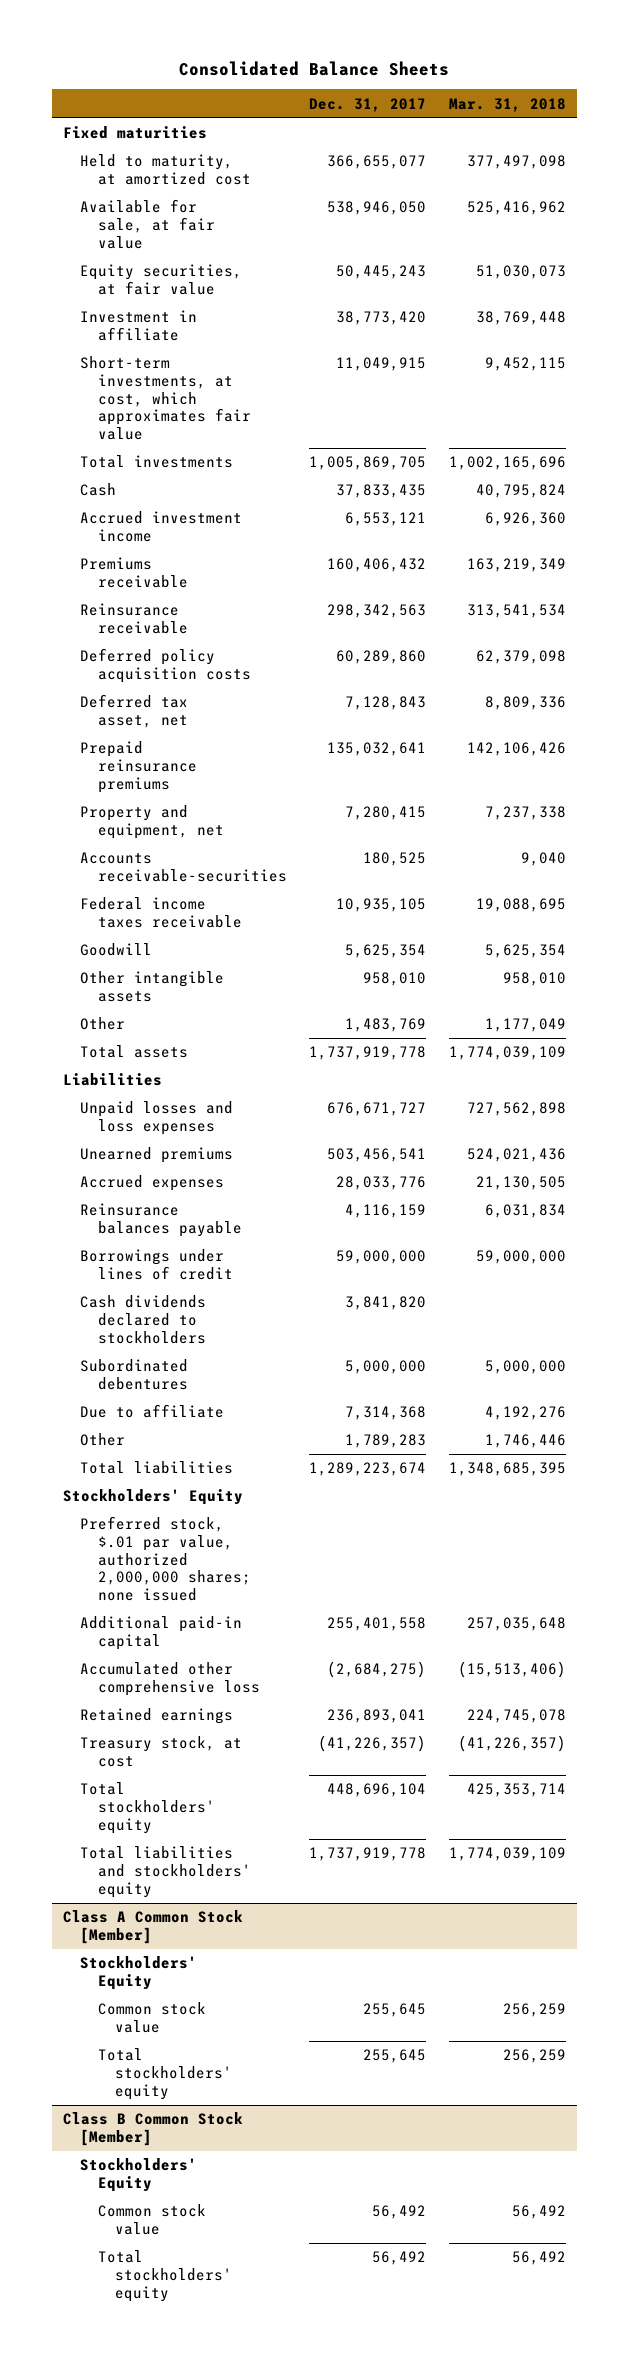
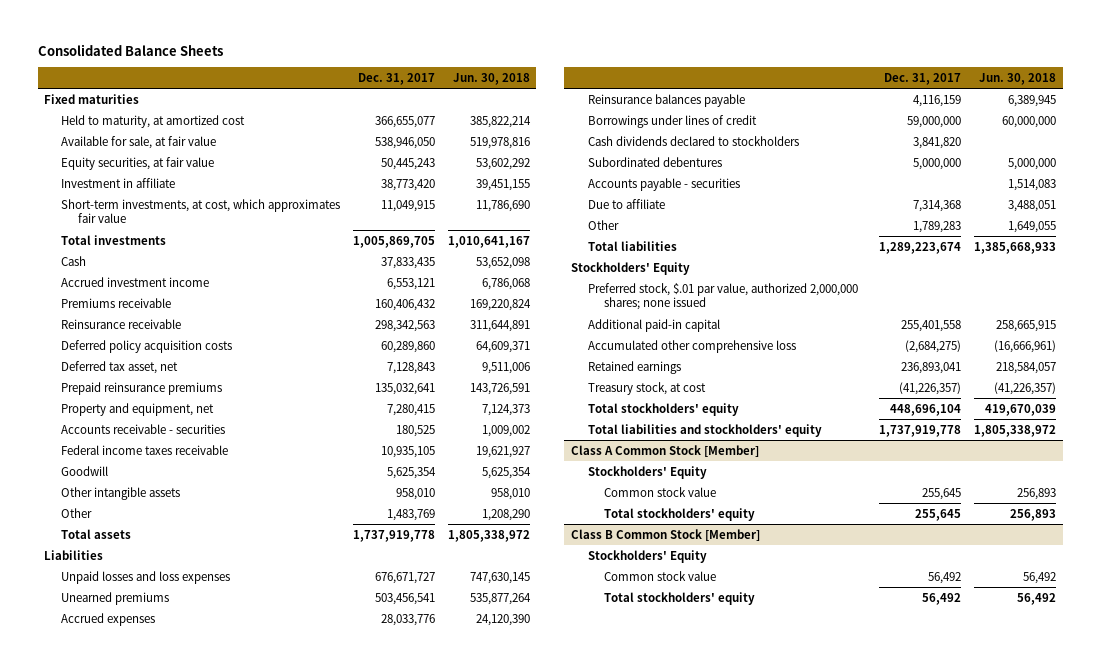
- | Dec. 31, 2017 | Mar. 31, 2018
+ | Dec. 31, 2017 | Jun. 30, 2018
- Accounts receivable-securities | 180,525 | 9,040
+ Accounts receivable - securities | 180,525 | 1,009,002
+ Accounts payable - securities | | 1,514,083

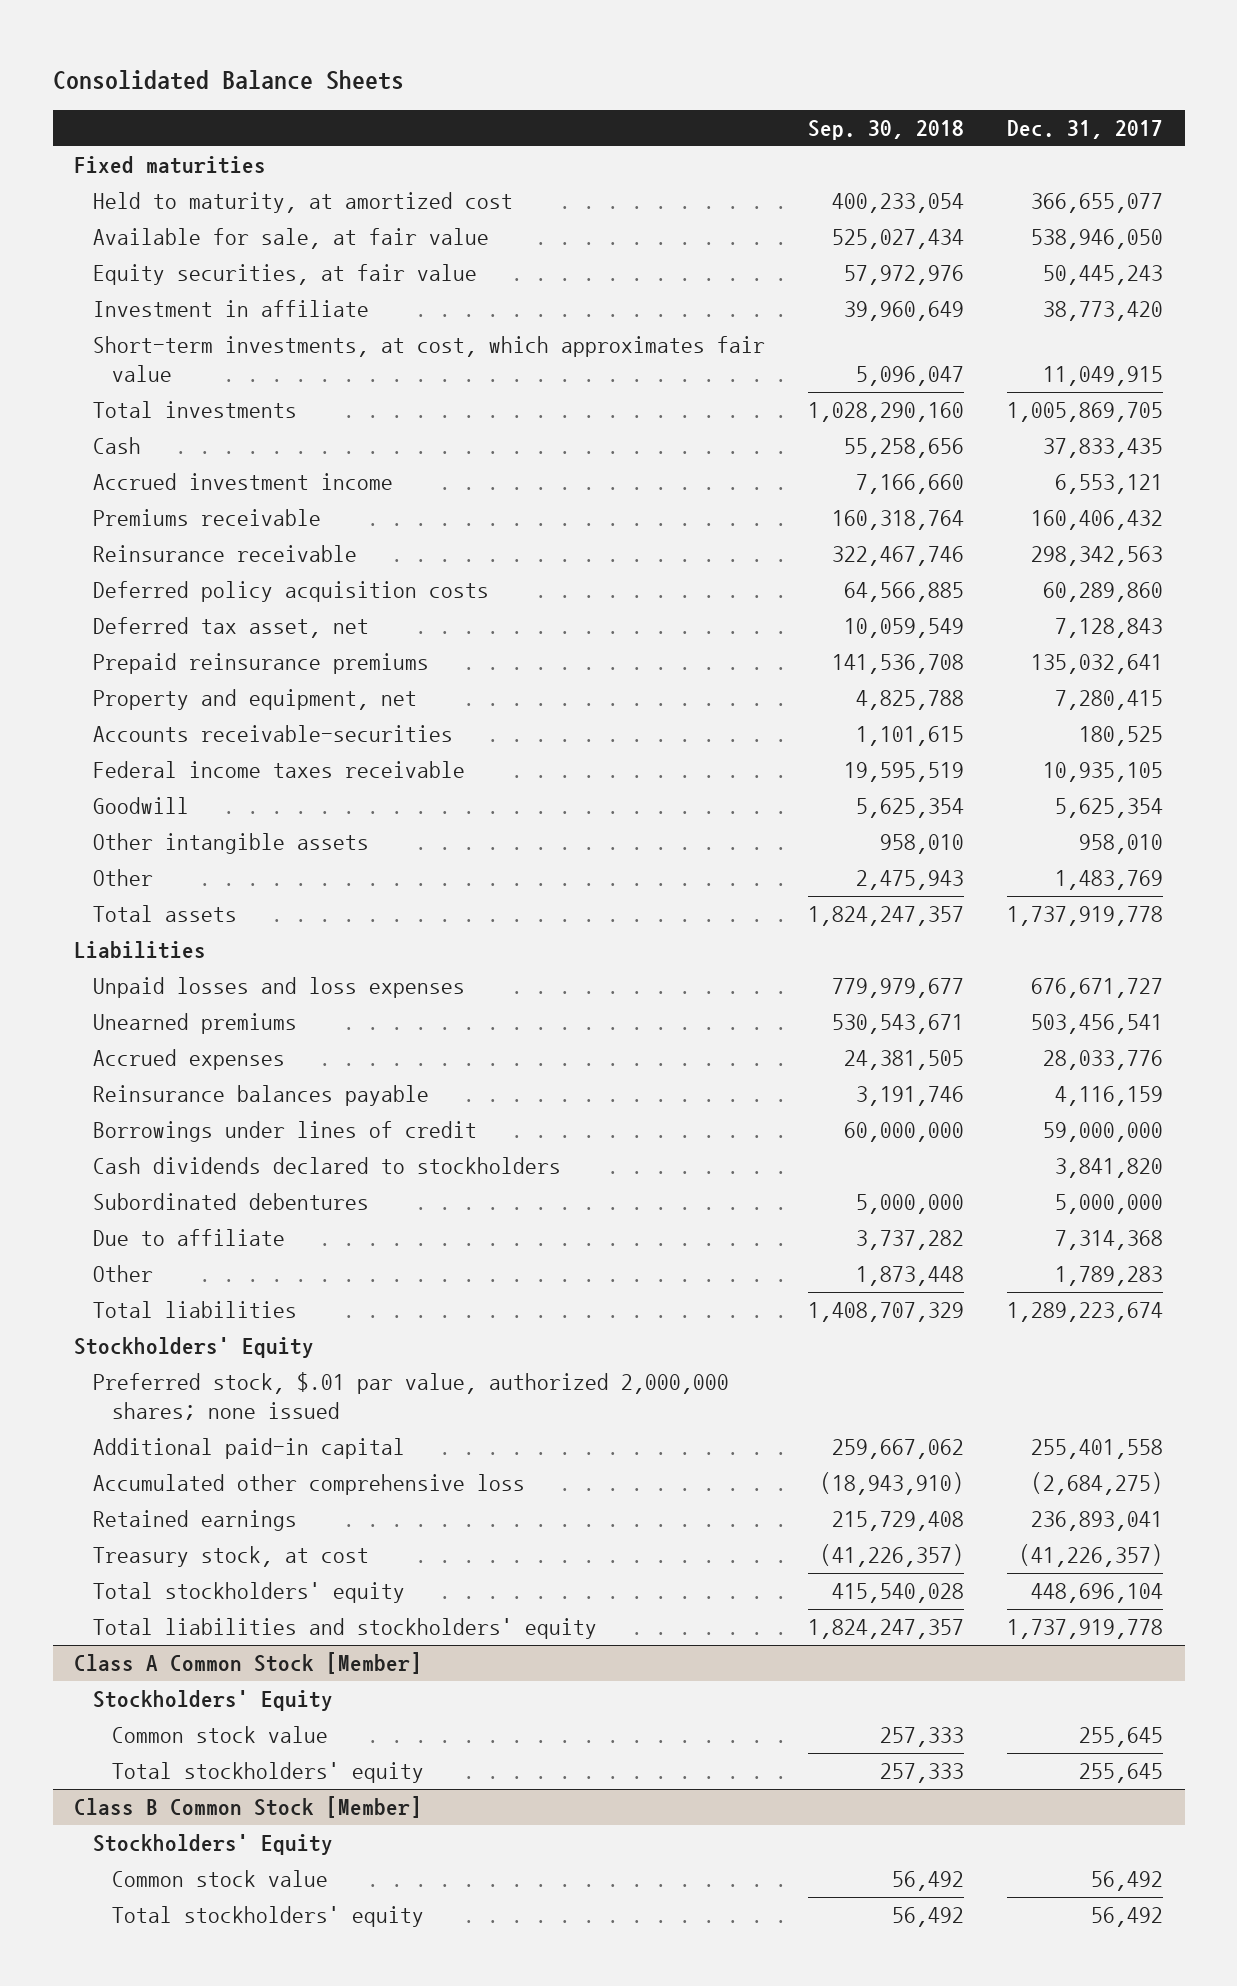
- | Dec. 31, 2017 | Jun. 30, 2018
+ | Sep. 30, 2018 | Dec. 31, 2017
- Accounts receivable - securities | 180,525 | 1,009,002
+ Accounts receivable-securities | 1,101,615 | 180,525
- Accounts payable - securities | | 1,514,083

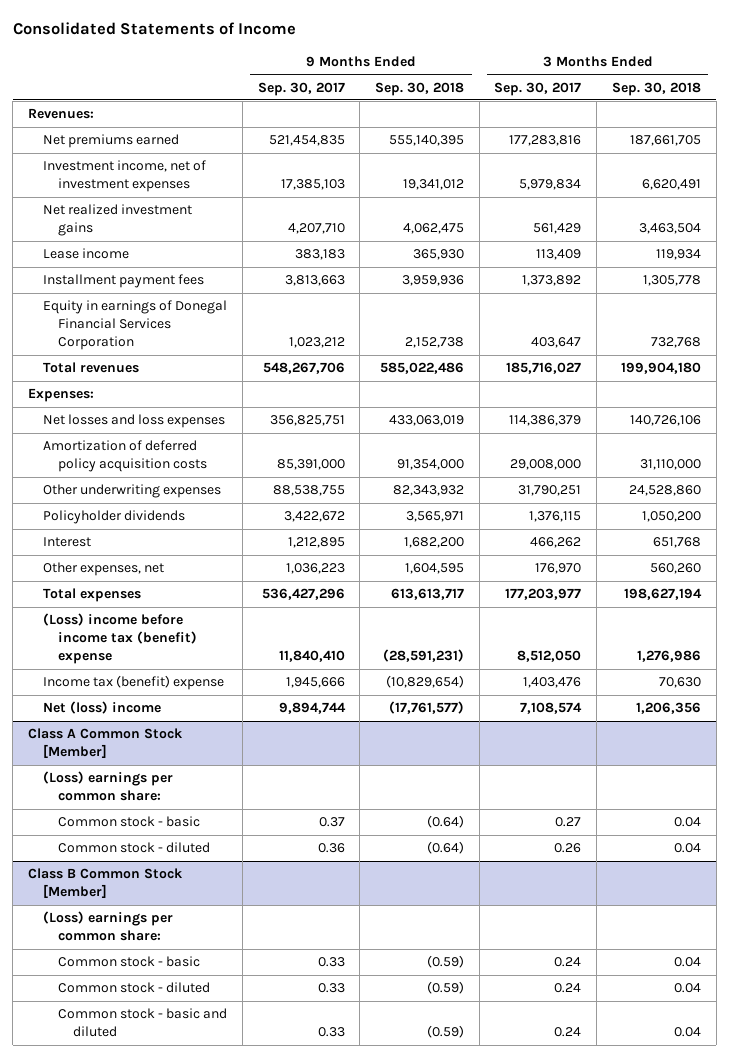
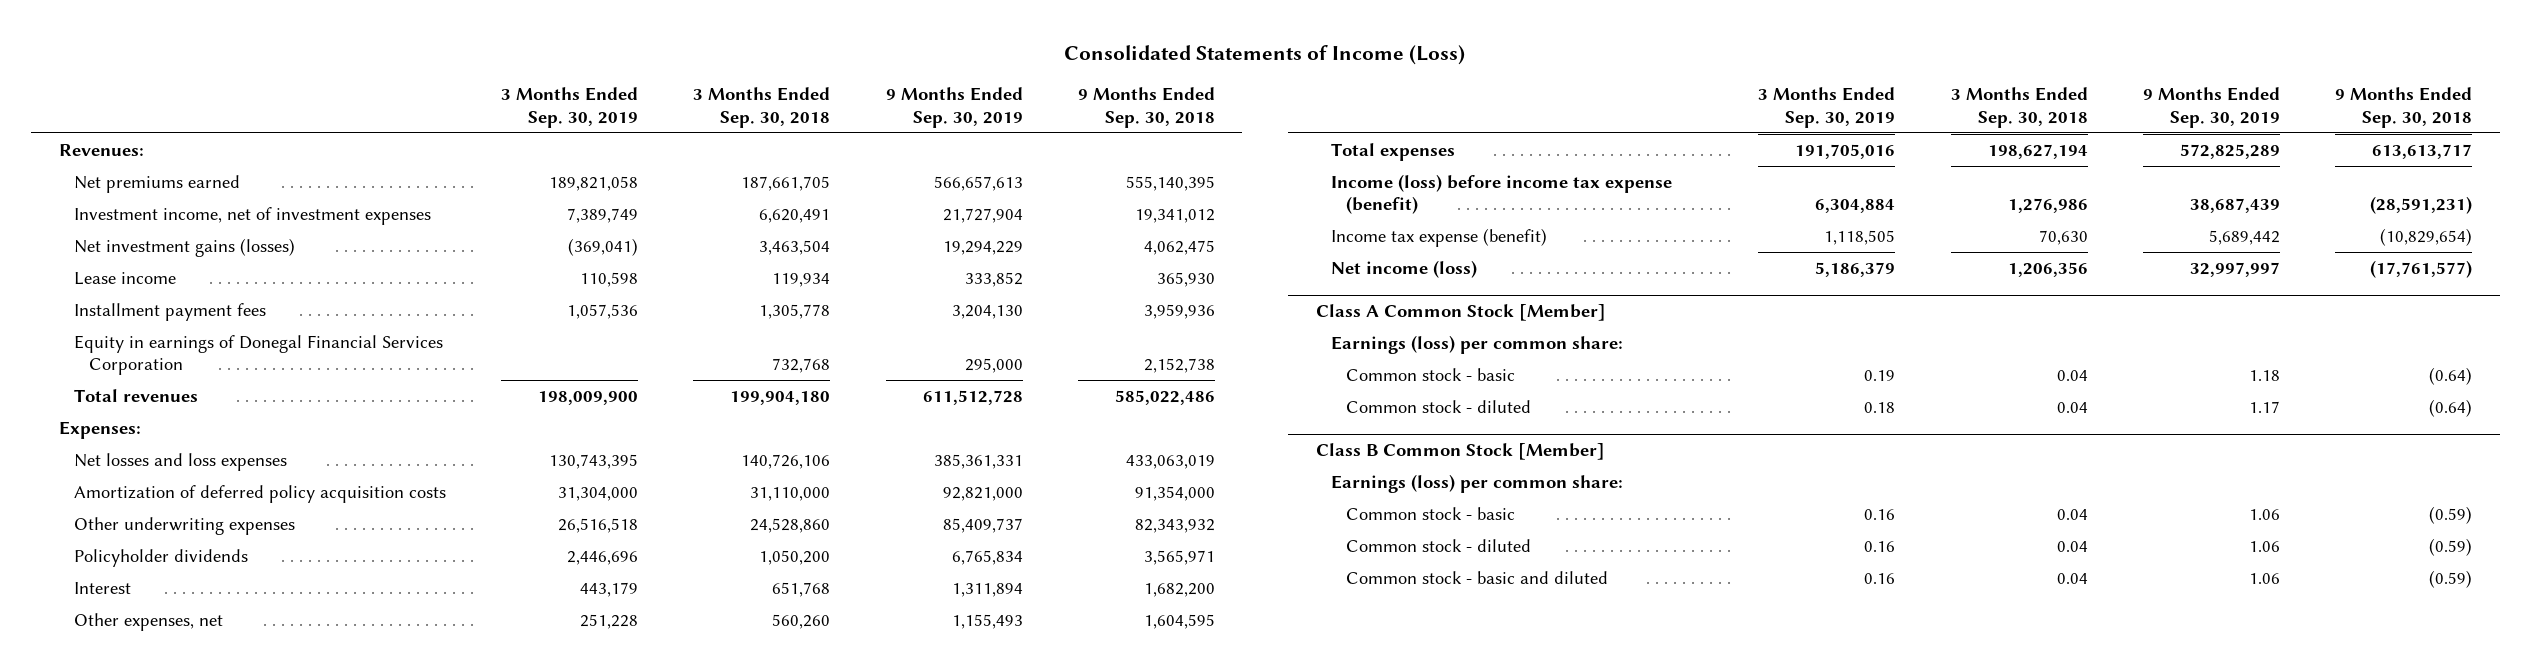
- Consolidated Statements of Income
+ Consolidated Statements of Income (Loss)
- | 9 Months Ended Sep. 30, 2017 | 9 Months Ended Sep. 30, 2018 | 3 Months Ended Sep. 30, 2017 | 3 Months Ended Sep. 30, 2018
+ | 3 Months Ended Sep. 30, 2019 | 3 Months Ended Sep. 30, 2018 | 9 Months Ended Sep. 30, 2019 | 9 Months Ended Sep. 30, 2018
- Net realized investment gains | 4,207,710 | 4,062,475 | 561,429 | 3,463,504
+ Net investment gains (losses) | (369,041) | 3,463,504 | 19,294,229 | 4,062,475
- (Loss) income before income tax (benefit) expense | 11,840,410 | (28,591,231) | 8,512,050 | 1,276,986
- Income tax (benefit) expense | 1,945,666 | (10,829,654) | 1,403,476 | 70,630
- Net (loss) income | 9,894,744 | (17,761,577) | 7,108,574 | 1,206,356
+ Income (loss) before income tax expense (benefit) | 6,304,884 | 1,276,986 | 38,687,439 | (28,591,231)
+ Income tax expense (benefit) | 1,118,505 | 70,630 | 5,689,442 | (10,829,654)
+ Net income (loss) | 5,186,379 | 1,206,356 | 32,997,997 | (17,761,577)
@ Class A Common Stock [Member]
- (Loss) earnings per common share:
+ Earnings (loss) per common share:
@ Class B Common Stock [Member]
- (Loss) earnings per common share:
+ Earnings (loss) per common share:

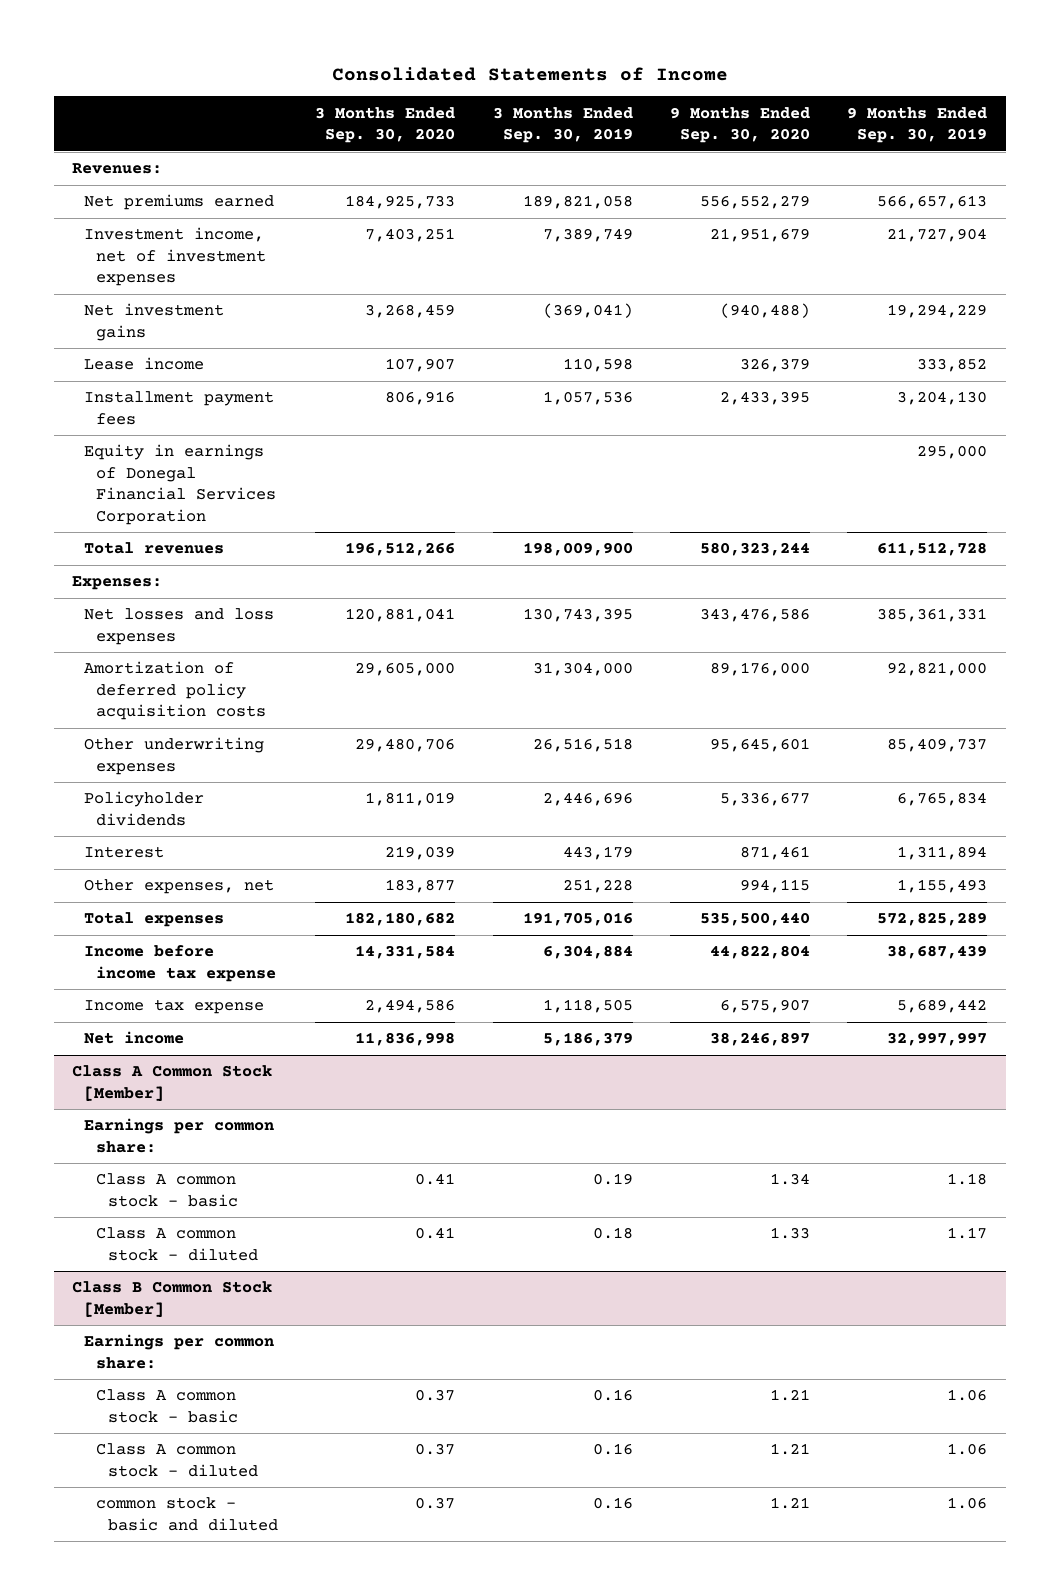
- Consolidated Statements of Income (Loss)
+ Consolidated Statements of Income
- | 3 Months Ended Sep. 30, 2019 | 3 Months Ended Sep. 30, 2018 | 9 Months Ended Sep. 30, 2019 | 9 Months Ended Sep. 30, 2018
+ | 3 Months Ended Sep. 30, 2020 | 3 Months Ended Sep. 30, 2019 | 9 Months Ended Sep. 30, 2020 | 9 Months Ended Sep. 30, 2019
- Net investment gains (losses) | (369,041) | 3,463,504 | 19,294,229 | 4,062,475
+ Net investment gains | 3,268,459 | (369,041) | (940,488) | 19,294,229
- Income (loss) before income tax expense (benefit) | 6,304,884 | 1,276,986 | 38,687,439 | (28,591,231)
- Income tax expense (benefit) | 1,118,505 | 70,630 | 5,689,442 | (10,829,654)
- Net income (loss) | 5,186,379 | 1,206,356 | 32,997,997 | (17,761,577)
+ Income before income tax expense | 14,331,584 | 6,304,884 | 44,822,804 | 38,687,439
+ Income tax expense | 2,494,586 | 1,118,505 | 6,575,907 | 5,689,442
+ Net income | 11,836,998 | 5,186,379 | 38,246,897 | 32,997,997
@ Class A Common Stock [Member]
- Earnings (loss) per common share:
- Common stock - basic | 0.19 | 0.04 | 1.18 | (0.64)
- Common stock - diluted | 0.18 | 0.04 | 1.17 | (0.64)
+ Earnings per common share:
+ Class A common stock - basic | 0.41 | 0.19 | 1.34 | 1.18
+ Class A common stock - diluted | 0.41 | 0.18 | 1.33 | 1.17
@ Class B Common Stock [Member]
- Earnings (loss) per common share:
- Common stock - basic | 0.16 | 0.04 | 1.06 | (0.59)
- Common stock - diluted | 0.16 | 0.04 | 1.06 | (0.59)
- Common stock - basic and diluted | 0.16 | 0.04 | 1.06 | (0.59)
+ Earnings per common share:
+ Class A common stock - basic | 0.37 | 0.16 | 1.21 | 1.06
+ Class A common stock - diluted | 0.37 | 0.16 | 1.21 | 1.06
+ common stock - basic and diluted | 0.37 | 0.16 | 1.21 | 1.06

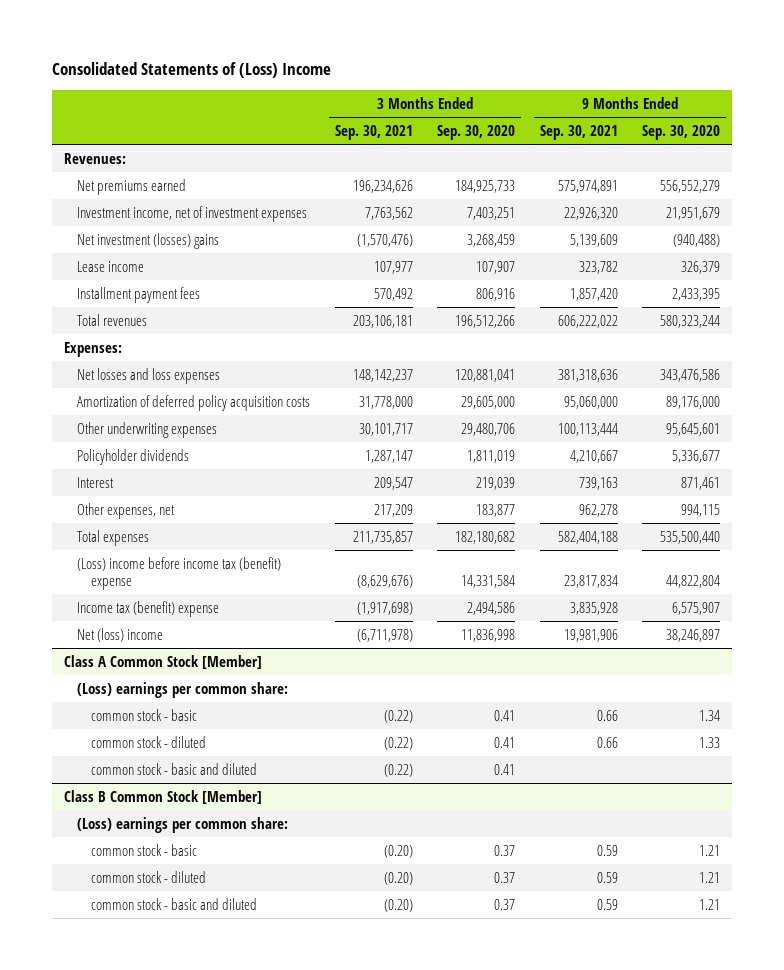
- Consolidated Statements of Income
+ Consolidated Statements of (Loss) Income
- | 3 Months Ended Sep. 30, 2020 | 3 Months Ended Sep. 30, 2019 | 9 Months Ended Sep. 30, 2020 | 9 Months Ended Sep. 30, 2019
+ | 3 Months Ended Sep. 30, 2021 | 3 Months Ended Sep. 30, 2020 | 9 Months Ended Sep. 30, 2021 | 9 Months Ended Sep. 30, 2020
- Net investment gains | 3,268,459 | (369,041) | (940,488) | 19,294,229
+ Net investment (losses) gains | (1,570,476) | 3,268,459 | 5,139,609 | (940,488)
- Equity in earnings of Donegal Financial Services Corporation | | | | 295,000
- Income before income tax expense | 14,331,584 | 6,304,884 | 44,822,804 | 38,687,439
- Income tax expense | 2,494,586 | 1,118,505 | 6,575,907 | 5,689,442
- Net income | 11,836,998 | 5,186,379 | 38,246,897 | 32,997,997
+ (Loss) income before income tax (benefit) expense | (8,629,676) | 14,331,584 | 23,817,834 | 44,822,804
+ Income tax (benefit) expense | (1,917,698) | 2,494,586 | 3,835,928 | 6,575,907
+ Net (loss) income | (6,711,978) | 11,836,998 | 19,981,906 | 38,246,897
@ Class A Common Stock [Member]
- Earnings per common share:
- Class A common stock - basic | 0.41 | 0.19 | 1.34 | 1.18
- Class A common stock - diluted | 0.41 | 0.18 | 1.33 | 1.17
+ (Loss) earnings per common share:
+ common stock - basic | (0.22) | 0.41 | 0.66 | 1.34
+ common stock - diluted | (0.22) | 0.41 | 0.66 | 1.33
+ common stock - basic and diluted | (0.22) | 0.41 | |
@ Class B Common Stock [Member]
- Earnings per common share:
- Class A common stock - basic | 0.37 | 0.16 | 1.21 | 1.06
- Class A common stock - diluted | 0.37 | 0.16 | 1.21 | 1.06
+ (Loss) earnings per common share:
+ common stock - basic | (0.20) | 0.37 | 0.59 | 1.21
+ common stock - diluted | (0.20) | 0.37 | 0.59 | 1.21

